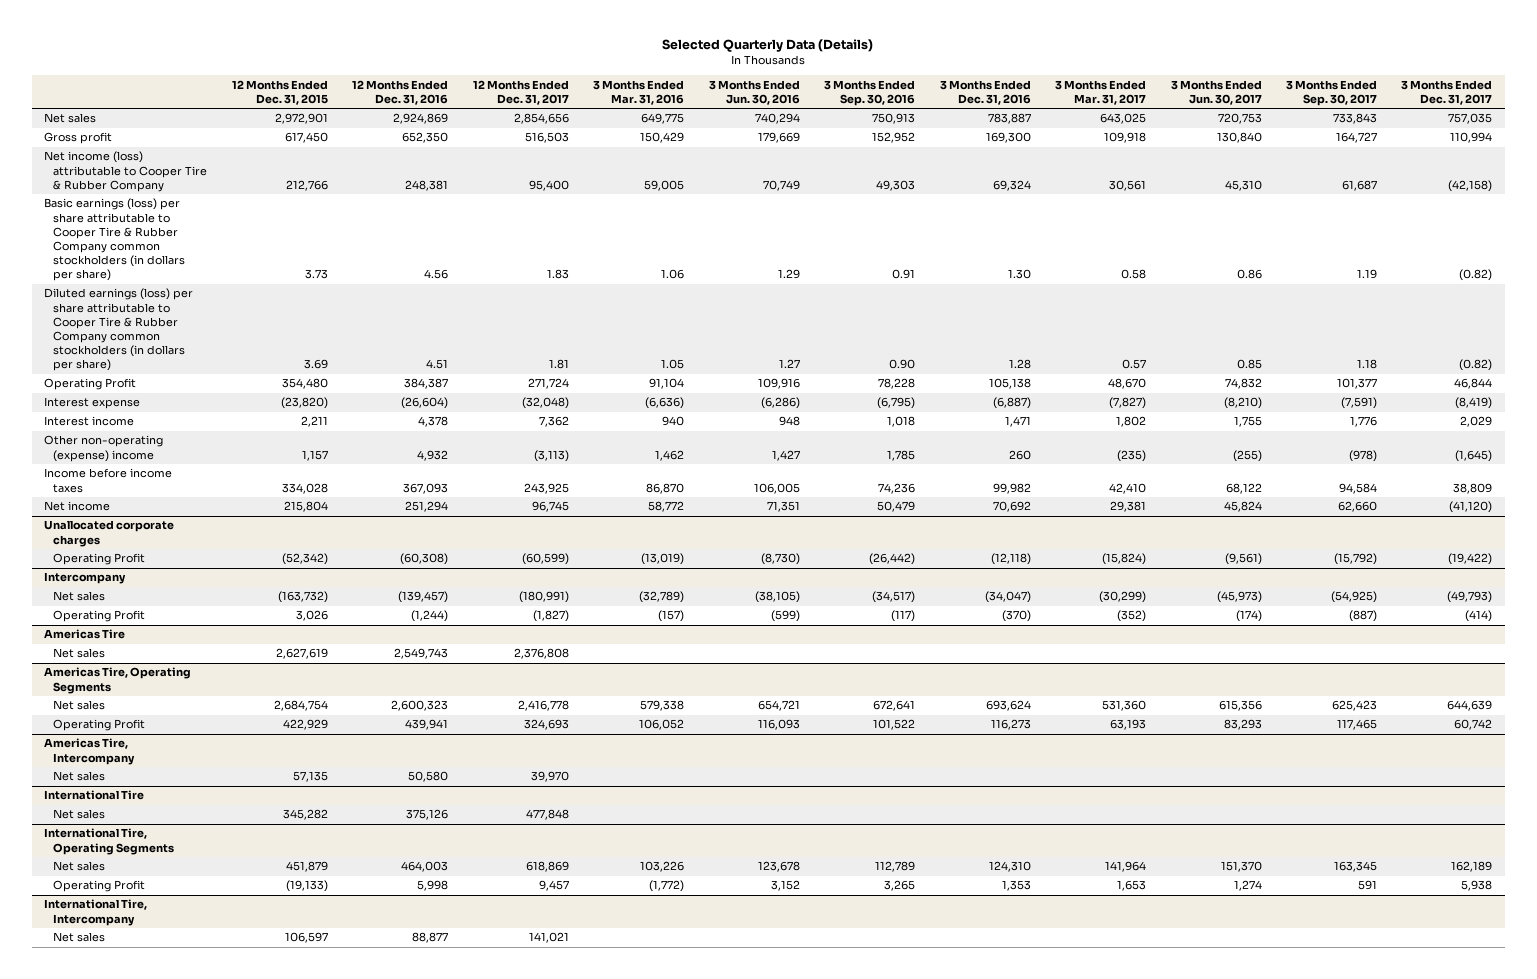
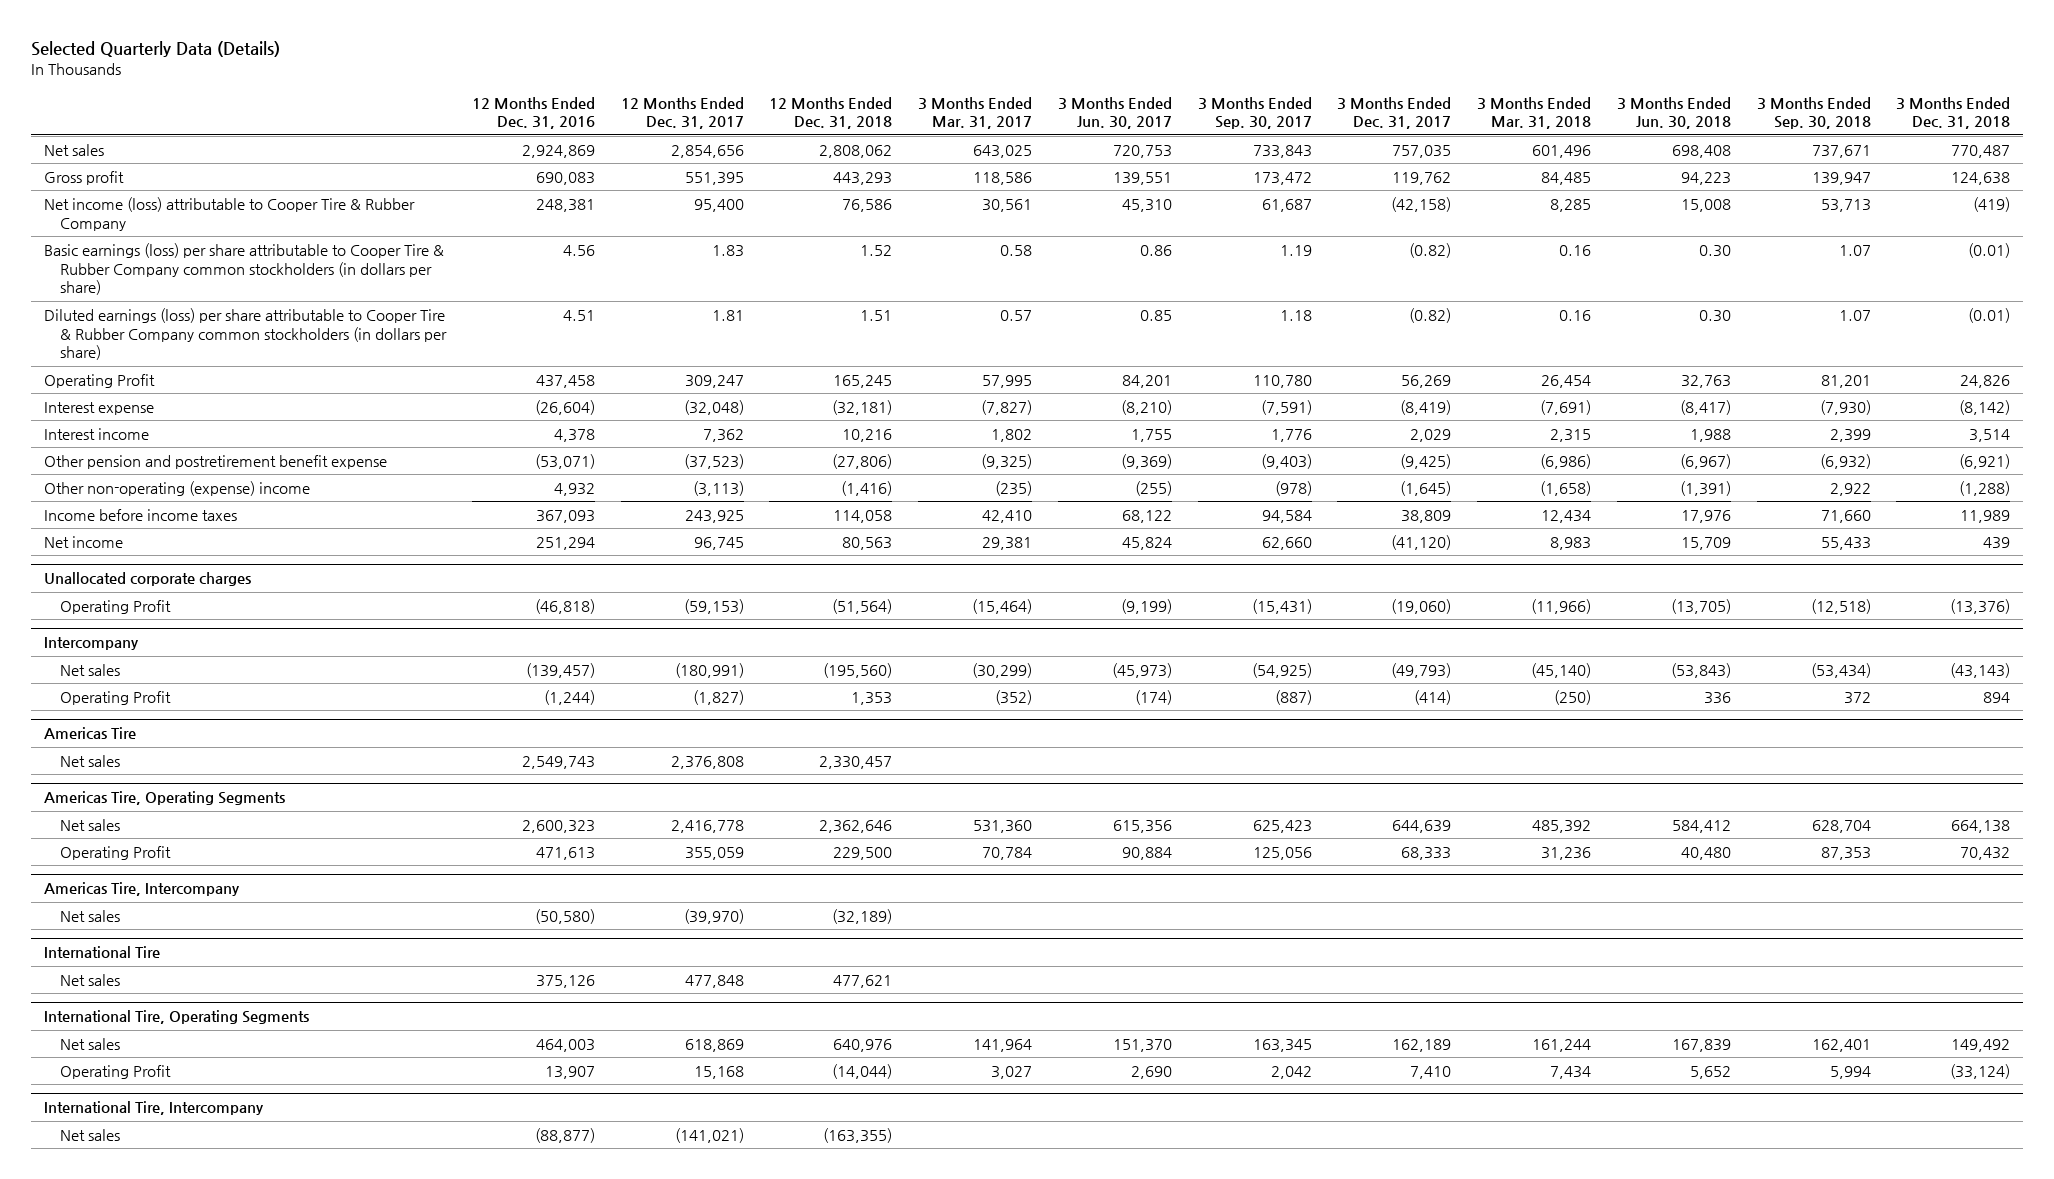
- | 12 Months Ended Dec. 31, 2015 | 12 Months Ended Dec. 31, 2016 | 12 Months Ended Dec. 31, 2017 | 3 Months Ended Mar. 31, 2016 | 3 Months Ended Jun. 30, 2016 | 3 Months Ended Sep. 30, 2016 | 3 Months Ended Dec. 31, 2016 | 3 Months Ended Mar. 31, 2017 | 3 Months Ended Jun. 30, 2017 | 3 Months Ended Sep. 30, 2017 | 3 Months Ended Dec. 31, 2017
+ | 12 Months Ended Dec. 31, 2016 | 12 Months Ended Dec. 31, 2017 | 12 Months Ended Dec. 31, 2018 | 3 Months Ended Mar. 31, 2017 | 3 Months Ended Jun. 30, 2017 | 3 Months Ended Sep. 30, 2017 | 3 Months Ended Dec. 31, 2017 | 3 Months Ended Mar. 31, 2018 | 3 Months Ended Jun. 30, 2018 | 3 Months Ended Sep. 30, 2018 | 3 Months Ended Dec. 31, 2018
- Gross profit | 617,450 | 652,350 | 516,503 | 150,429 | 179,669 | 152,952 | 169,300 | 109,918 | 130,840 | 164,727 | 110,994
+ Gross profit | 690,083 | 551,395 | 443,293 | 118,586 | 139,551 | 173,472 | 119,762 | 84,485 | 94,223 | 139,947 | 124,638
- Operating Profit | 354,480 | 384,387 | 271,724 | 91,104 | 109,916 | 78,228 | 105,138 | 48,670 | 74,832 | 101,377 | 46,844
+ Operating Profit | 437,458 | 309,247 | 165,245 | 57,995 | 84,201 | 110,780 | 56,269 | 26,454 | 32,763 | 81,201 | 24,826
+ Other pension and postretirement benefit expense | (53,071) | (37,523) | (27,806) | (9,325) | (9,369) | (9,403) | (9,425) | (6,986) | (6,967) | (6,932) | (6,921)
@ Unallocated corporate charges
- Operating Profit | (52,342) | (60,308) | (60,599) | (13,019) | (8,730) | (26,442) | (12,118) | (15,824) | (9,561) | (15,792) | (19,422)
+ Operating Profit | (46,818) | (59,153) | (51,564) | (15,464) | (9,199) | (15,431) | (19,060) | (11,966) | (13,705) | (12,518) | (13,376)
@ Americas Tire, Operating Segments
- Operating Profit | 422,929 | 439,941 | 324,693 | 106,052 | 116,093 | 101,522 | 116,273 | 63,193 | 83,293 | 117,465 | 60,742
+ Operating Profit | 471,613 | 355,059 | 229,500 | 70,784 | 90,884 | 125,056 | 68,333 | 31,236 | 40,480 | 87,353 | 70,432
@ Americas Tire, Intercompany
- Net sales | 57,135 | 50,580 | 39,970 | | | | | | | |
+ Net sales | (50,580) | (39,970) | (32,189) | | | | | | | |
@ International Tire, Operating Segments
- Operating Profit | (19,133) | 5,998 | 9,457 | (1,772) | 3,152 | 3,265 | 1,353 | 1,653 | 1,274 | 591 | 5,938
+ Operating Profit | 13,907 | 15,168 | (14,044) | 3,027 | 2,690 | 2,042 | 7,410 | 7,434 | 5,652 | 5,994 | (33,124)
@ International Tire, Intercompany
- Net sales | 106,597 | 88,877 | 141,021 | | | | | | | |
+ Net sales | (88,877) | (141,021) | (163,355) | | | | | | | |

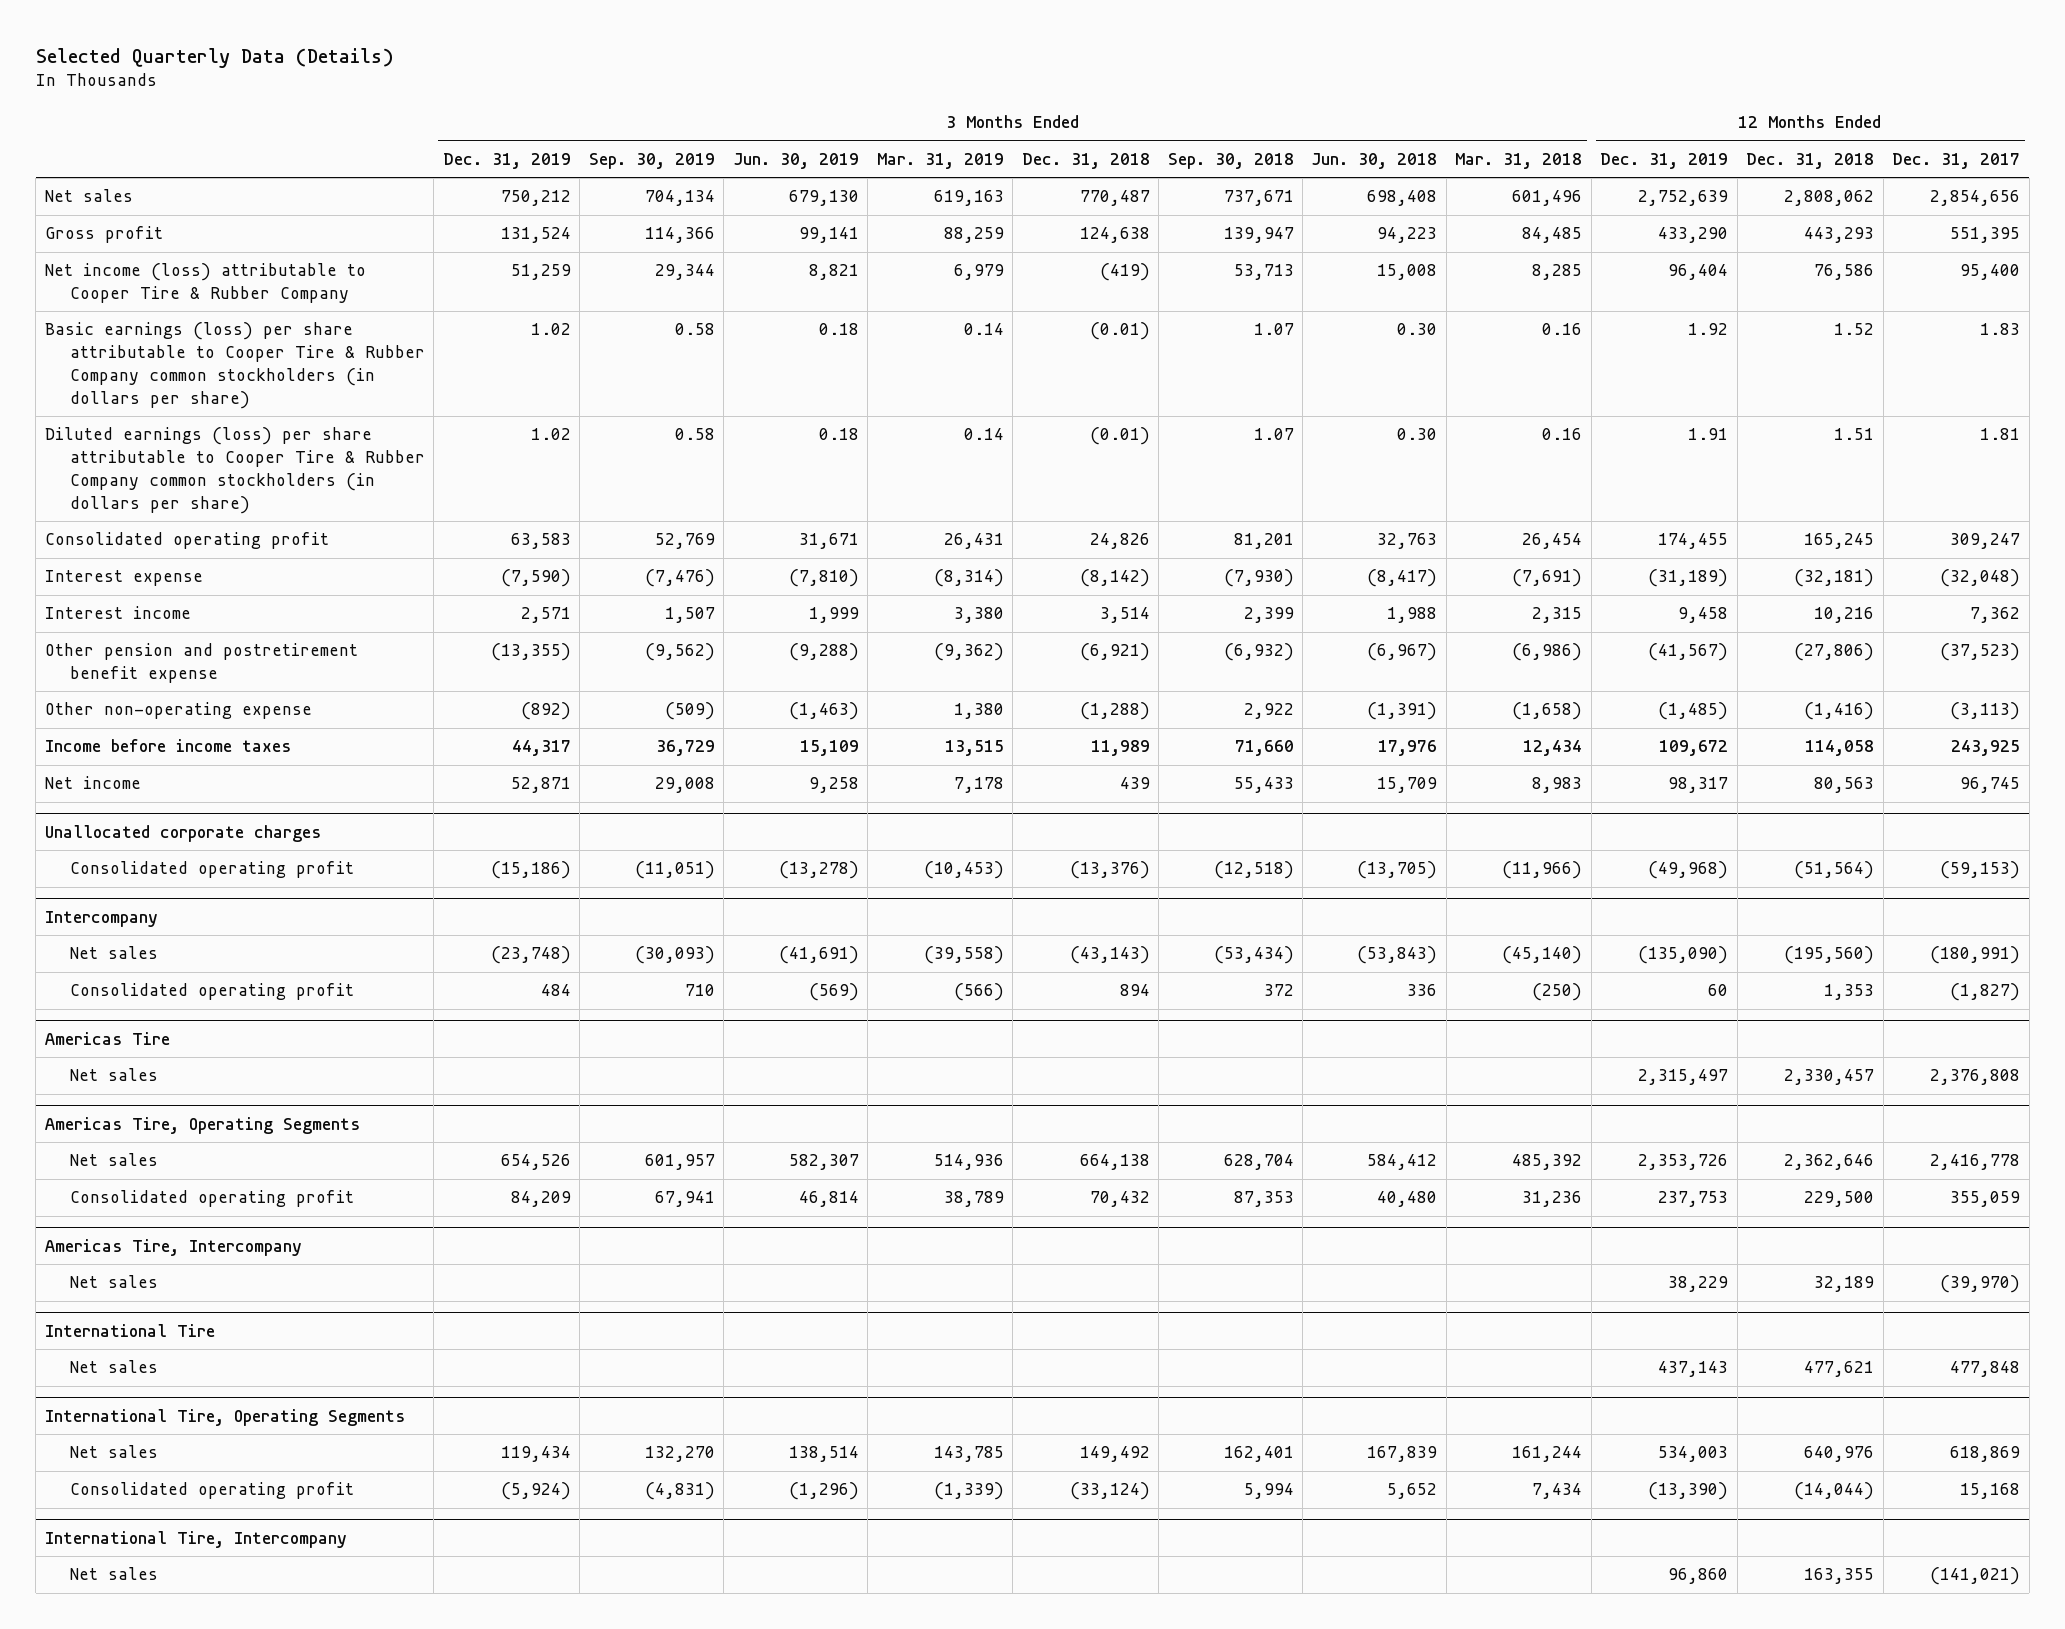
- | 12 Months Ended Dec. 31, 2016 | 12 Months Ended Dec. 31, 2017 | 12 Months Ended Dec. 31, 2018 | 3 Months Ended Mar. 31, 2017 | 3 Months Ended Jun. 30, 2017 | 3 Months Ended Sep. 30, 2017 | 3 Months Ended Dec. 31, 2017 | 3 Months Ended Mar. 31, 2018 | 3 Months Ended Jun. 30, 2018 | 3 Months Ended Sep. 30, 2018 | 3 Months Ended Dec. 31, 2018
+ | 3 Months Ended Dec. 31, 2019 | 3 Months Ended Sep. 30, 2019 | 3 Months Ended Jun. 30, 2019 | 3 Months Ended Mar. 31, 2019 | 3 Months Ended Dec. 31, 2018 | 3 Months Ended Sep. 30, 2018 | 3 Months Ended Jun. 30, 2018 | 3 Months Ended Mar. 31, 2018 | 12 Months Ended Dec. 31, 2019 | 12 Months Ended Dec. 31, 2018 | 12 Months Ended Dec. 31, 2017
- Operating Profit | 437,458 | 309,247 | 165,245 | 57,995 | 84,201 | 110,780 | 56,269 | 26,454 | 32,763 | 81,201 | 24,826
+ Consolidated operating profit | 63,583 | 52,769 | 31,671 | 26,431 | 24,826 | 81,201 | 32,763 | 26,454 | 174,455 | 165,245 | 309,247
- Other non-operating (expense) income | 4,932 | (3,113) | (1,416) | (235) | (255) | (978) | (1,645) | (1,658) | (1,391) | 2,922 | (1,288)
+ Other non-operating expense | (892) | (509) | (1,463) | 1,380 | (1,288) | 2,922 | (1,391) | (1,658) | (1,485) | (1,416) | (3,113)
@ Unallocated corporate charges
- Operating Profit | (46,818) | (59,153) | (51,564) | (15,464) | (9,199) | (15,431) | (19,060) | (11,966) | (13,705) | (12,518) | (13,376)
+ Consolidated operating profit | (15,186) | (11,051) | (13,278) | (10,453) | (13,376) | (12,518) | (13,705) | (11,966) | (49,968) | (51,564) | (59,153)
@ Intercompany
- Operating Profit | (1,244) | (1,827) | 1,353 | (352) | (174) | (887) | (414) | (250) | 336 | 372 | 894
+ Consolidated operating profit | 484 | 710 | (569) | (566) | 894 | 372 | 336 | (250) | 60 | 1,353 | (1,827)
@ Americas Tire, Operating Segments
- Operating Profit | 471,613 | 355,059 | 229,500 | 70,784 | 90,884 | 125,056 | 68,333 | 31,236 | 40,480 | 87,353 | 70,432
+ Consolidated operating profit | 84,209 | 67,941 | 46,814 | 38,789 | 70,432 | 87,353 | 40,480 | 31,236 | 237,753 | 229,500 | 355,059
@ Americas Tire, Intercompany
- Net sales | (50,580) | (39,970) | (32,189) | | | | | | | |
+ Net sales | | | | | | | | | 38,229 | 32,189 | (39,970)
@ International Tire, Operating Segments
- Operating Profit | 13,907 | 15,168 | (14,044) | 3,027 | 2,690 | 2,042 | 7,410 | 7,434 | 5,652 | 5,994 | (33,124)
+ Consolidated operating profit | (5,924) | (4,831) | (1,296) | (1,339) | (33,124) | 5,994 | 5,652 | 7,434 | (13,390) | (14,044) | 15,168
@ International Tire, Intercompany
- Net sales | (88,877) | (141,021) | (163,355) | | | | | | | |
+ Net sales | | | | | | | | | 96,860 | 163,355 | (141,021)

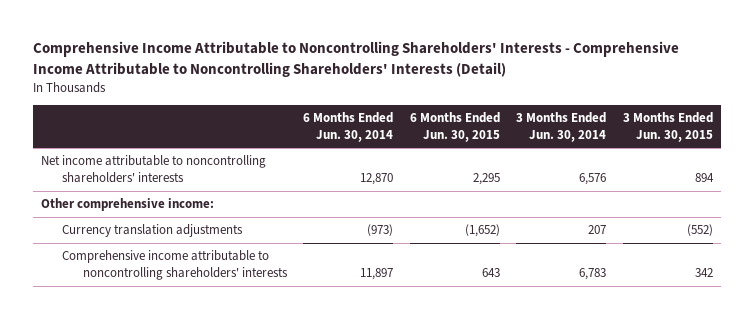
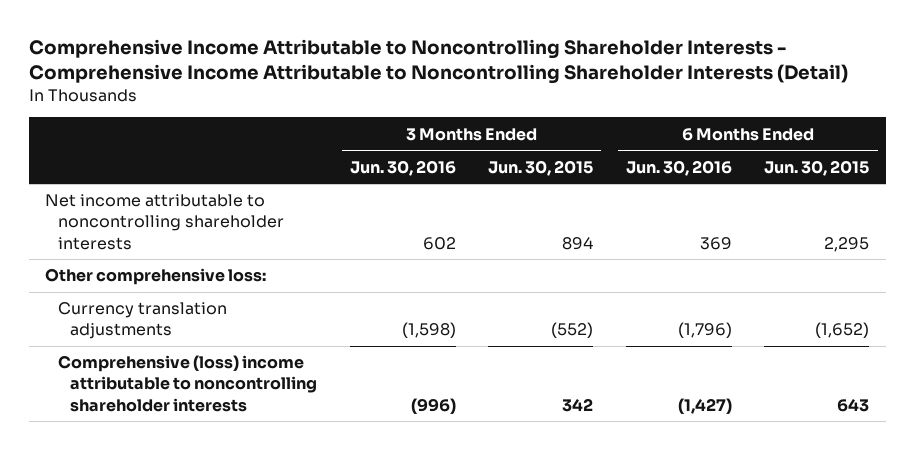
- Comprehensive Income Attributable to Noncontrolling Shareholders' Interests - Comprehensive Income Attributable to Noncontrolling Shareholders' Interests (Detail)
+ Comprehensive Income Attributable to Noncontrolling Shareholder Interests - Comprehensive Income Attributable to Noncontrolling Shareholder Interests (Detail)
- | 6 Months Ended Jun. 30, 2014 | 6 Months Ended Jun. 30, 2015 | 3 Months Ended Jun. 30, 2014 | 3 Months Ended Jun. 30, 2015
+ | 3 Months Ended Jun. 30, 2016 | 3 Months Ended Jun. 30, 2015 | 6 Months Ended Jun. 30, 2016 | 6 Months Ended Jun. 30, 2015
- Net income attributable to noncontrolling shareholders' interests | 12,870 | 2,295 | 6,576 | 894
- Other comprehensive income:
+ Net income attributable to noncontrolling shareholder interests | 602 | 894 | 369 | 2,295
+ Other comprehensive loss:
- Comprehensive income attributable to noncontrolling shareholders' interests | 11,897 | 643 | 6,783 | 342
+ Comprehensive (loss) income attributable to noncontrolling shareholder interests | (996) | 342 | (1,427) | 643

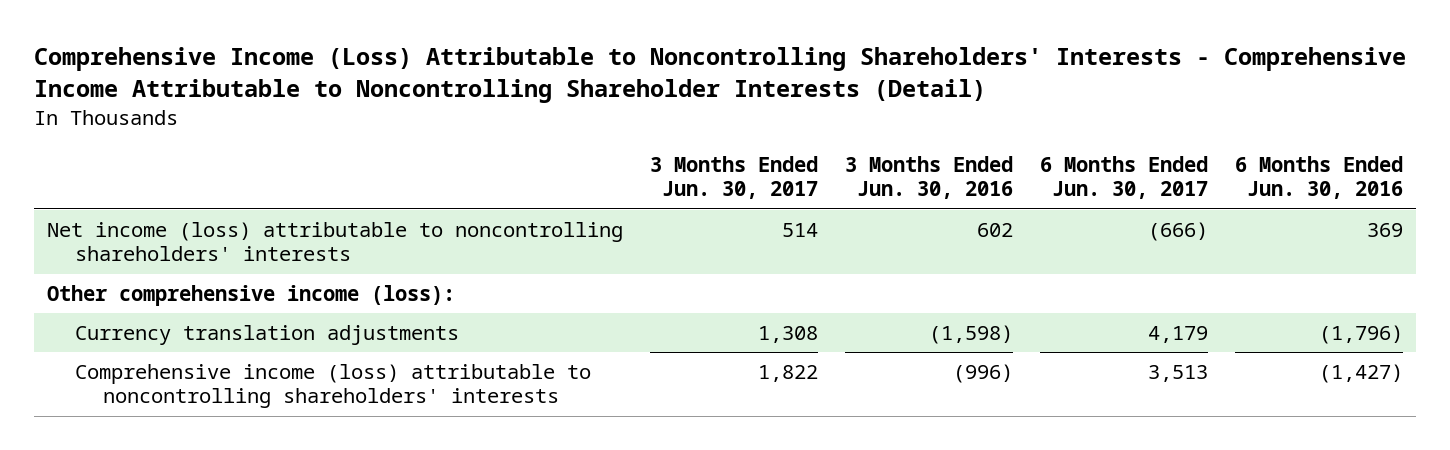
- Comprehensive Income Attributable to Noncontrolling Shareholder Interests - Comprehensive Income Attributable to Noncontrolling Shareholder Interests (Detail)
+ Comprehensive Income (Loss) Attributable to Noncontrolling Shareholders' Interests - Comprehensive Income Attributable to Noncontrolling Shareholder Interests (Detail)
- | 3 Months Ended Jun. 30, 2016 | 3 Months Ended Jun. 30, 2015 | 6 Months Ended Jun. 30, 2016 | 6 Months Ended Jun. 30, 2015
+ | 3 Months Ended Jun. 30, 2017 | 3 Months Ended Jun. 30, 2016 | 6 Months Ended Jun. 30, 2017 | 6 Months Ended Jun. 30, 2016
- Net income attributable to noncontrolling shareholder interests | 602 | 894 | 369 | 2,295
- Other comprehensive loss:
+ Net income (loss) attributable to noncontrolling shareholders' interests | 514 | 602 | (666) | 369
+ Other comprehensive income (loss):
- Comprehensive (loss) income attributable to noncontrolling shareholder interests | (996) | 342 | (1,427) | 643
+ Comprehensive income (loss) attributable to noncontrolling shareholders' interests | 1,822 | (996) | 3,513 | (1,427)

